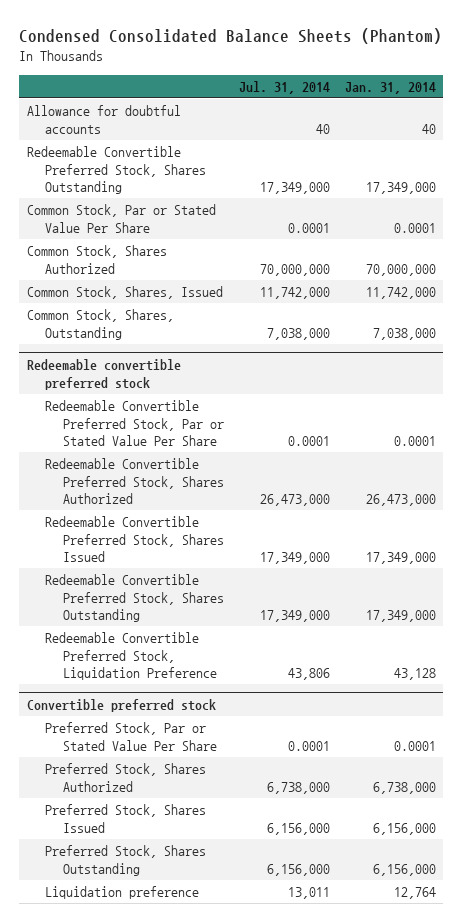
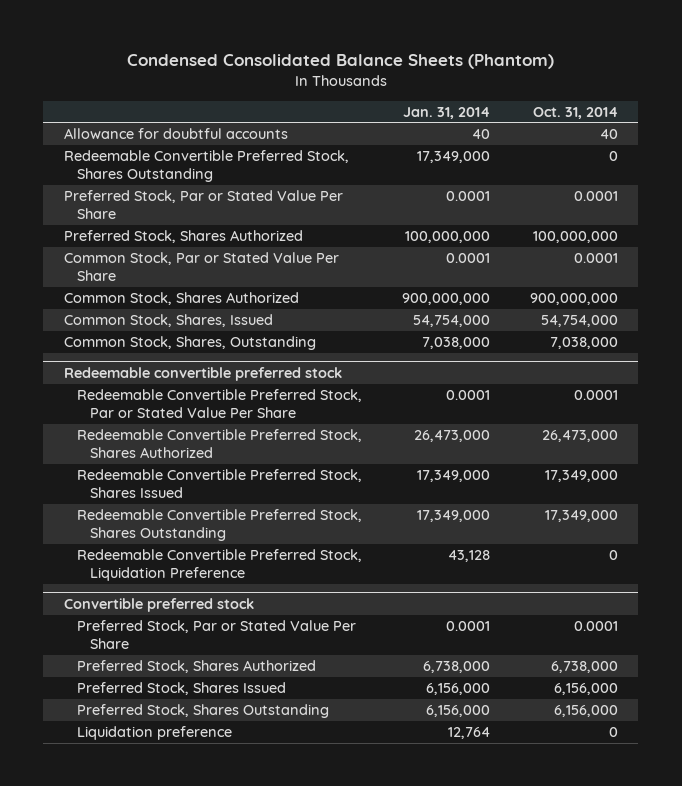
- | Jul. 31, 2014 | Jan. 31, 2014
+ | Jan. 31, 2014 | Oct. 31, 2014
+ Preferred Stock, Par or Stated Value Per Share | 0.0001 | 0.0001
+ Preferred Stock, Shares Authorized | 100,000,000 | 100,000,000
- Common Stock, Shares Authorized | 70,000,000 | 70,000,000
- Common Stock, Shares, Issued | 11,742,000 | 11,742,000
+ Common Stock, Shares Authorized | 900,000,000 | 900,000,000
+ Common Stock, Shares, Issued | 54,754,000 | 54,754,000

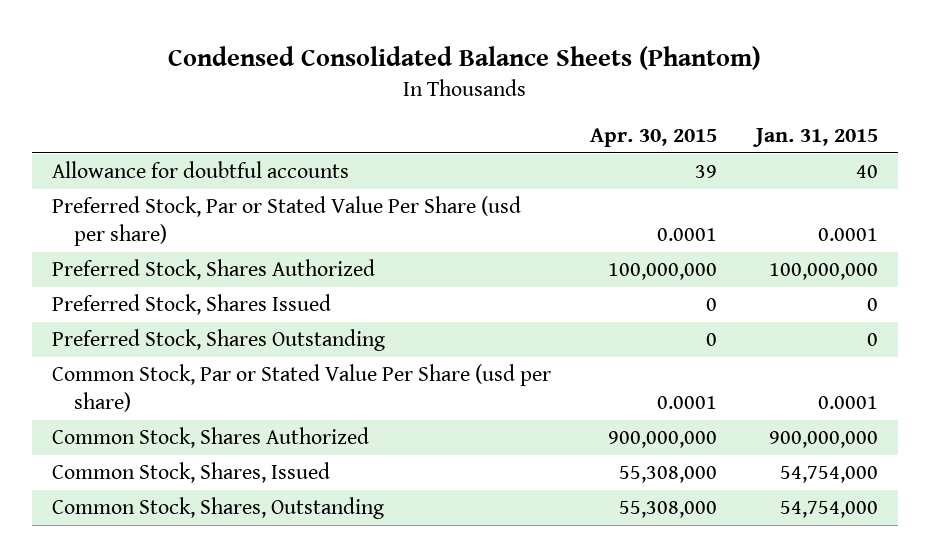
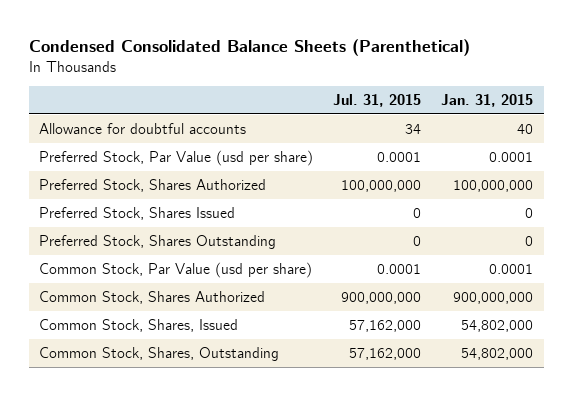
- Condensed Consolidated Balance Sheets (Phantom)
+ Condensed Consolidated Balance Sheets (Parenthetical)
- | Apr. 30, 2015 | Jan. 31, 2015
+ | Jul. 31, 2015 | Jan. 31, 2015
- Preferred Stock, Par or Stated Value Per Share (usd per share) | 0.0001 | 0.0001
+ Preferred Stock, Par Value (usd per share) | 0.0001 | 0.0001
- Common Stock, Par or Stated Value Per Share (usd per share) | 0.0001 | 0.0001
+ Common Stock, Par Value (usd per share) | 0.0001 | 0.0001
- Common Stock, Shares, Issued | 55,308,000 | 54,754,000
- Common Stock, Shares, Outstanding | 55,308,000 | 54,754,000
+ Common Stock, Shares, Issued | 57,162,000 | 54,802,000
+ Common Stock, Shares, Outstanding | 57,162,000 | 54,802,000

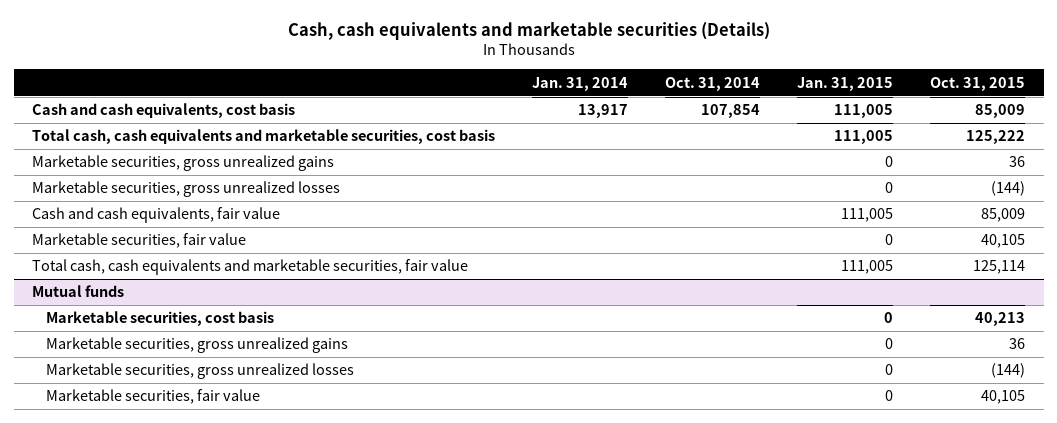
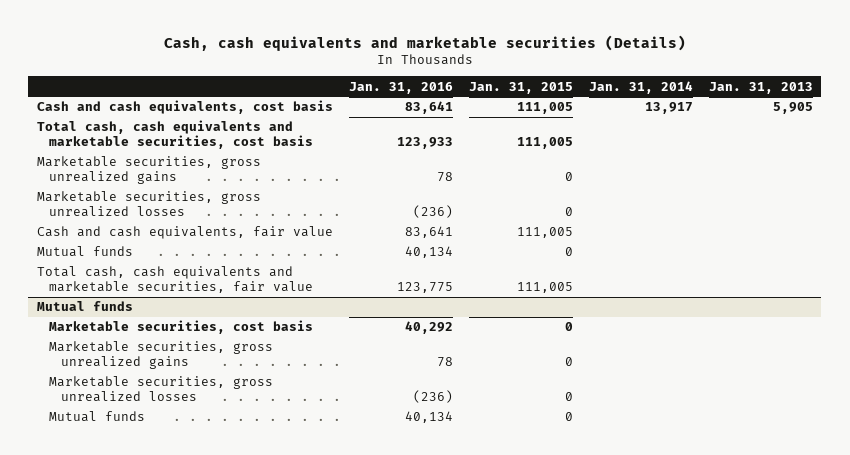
- | Jan. 31, 2014 | Oct. 31, 2014 | Jan. 31, 2015 | Oct. 31, 2015
+ | Jan. 31, 2016 | Jan. 31, 2015 | Jan. 31, 2014 | Jan. 31, 2013
- Marketable securities, fair value | | | 0 | 40,105
+ Mutual funds | 40,134 | 0 | |
@ Mutual funds
- Marketable securities, fair value | | | 0 | 40,105
+ Mutual funds | 40,134 | 0 | |

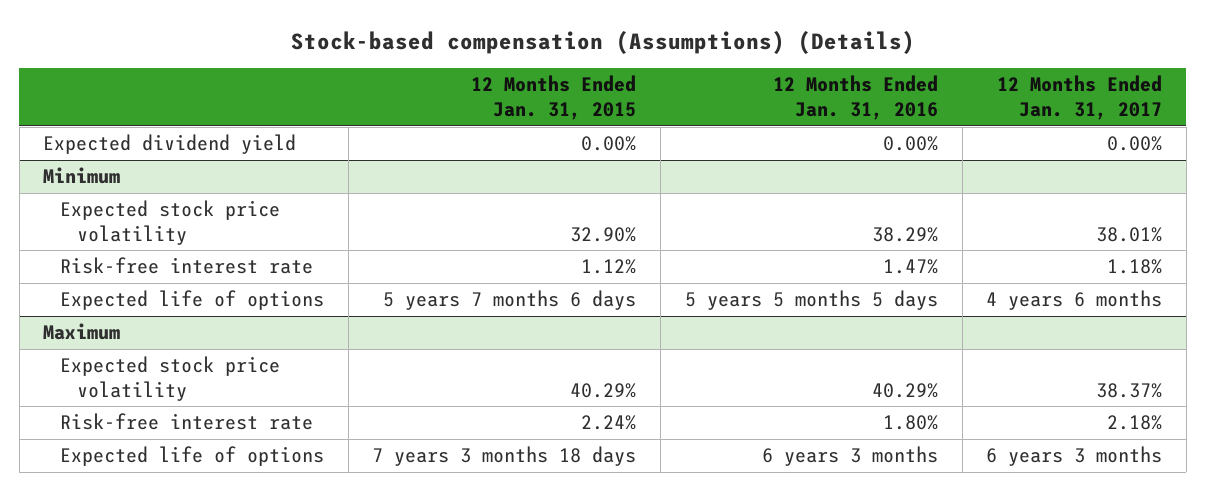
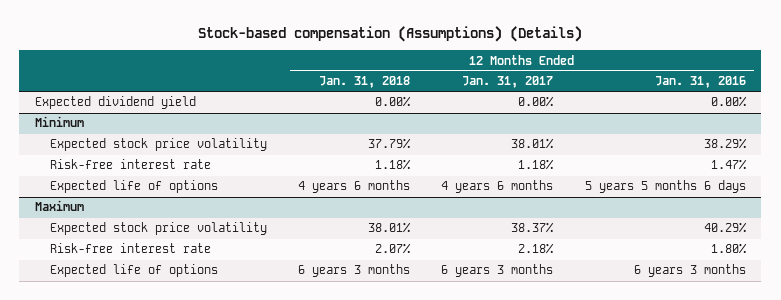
- | 12 Months Ended Jan. 31, 2015 | 12 Months Ended Jan. 31, 2016 | 12 Months Ended Jan. 31, 2017
+ | 12 Months Ended Jan. 31, 2018 | 12 Months Ended Jan. 31, 2017 | 12 Months Ended Jan. 31, 2016
@ Minimum
- Expected life of options | 5 years 7 months 6 days | 5 years 5 months 5 days | 4 years 6 months
+ Expected life of options | 4 years 6 months | 4 years 6 months | 5 years 5 months 6 days

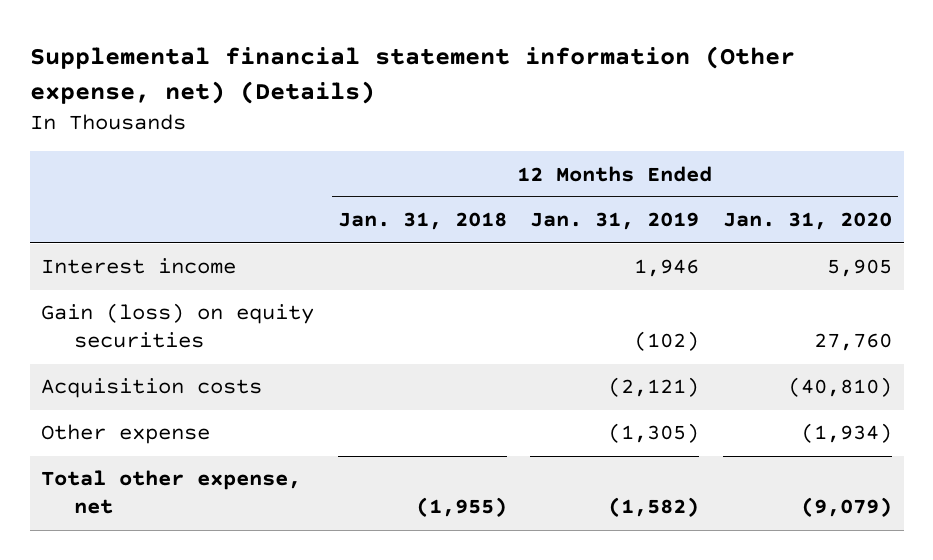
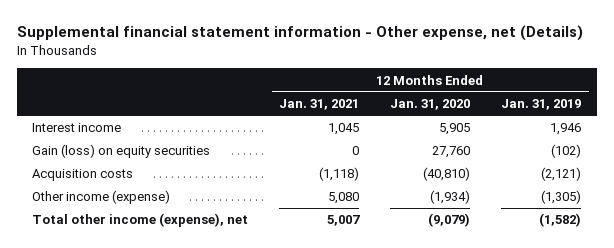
- Supplemental financial statement information (Other expense, net) (Details)
+ Supplemental financial statement information - Other expense, net (Details)
- | 12 Months Ended Jan. 31, 2018 | 12 Months Ended Jan. 31, 2019 | 12 Months Ended Jan. 31, 2020
+ | 12 Months Ended Jan. 31, 2021 | 12 Months Ended Jan. 31, 2020 | 12 Months Ended Jan. 31, 2019
- Other expense | | (1,305) | (1,934)
- Total other expense, net | (1,955) | (1,582) | (9,079)
+ Other income (expense) | 5,080 | (1,934) | (1,305)
+ Total other income (expense), net | 5,007 | (9,079) | (1,582)

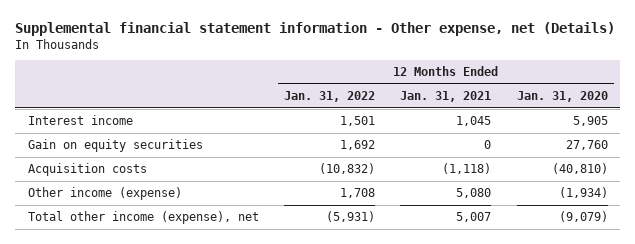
- | 12 Months Ended Jan. 31, 2021 | 12 Months Ended Jan. 31, 2020 | 12 Months Ended Jan. 31, 2019
+ | 12 Months Ended Jan. 31, 2022 | 12 Months Ended Jan. 31, 2021 | 12 Months Ended Jan. 31, 2020
- Gain (loss) on equity securities | 0 | 27,760 | (102)
+ Gain on equity securities | 1,692 | 0 | 27,760

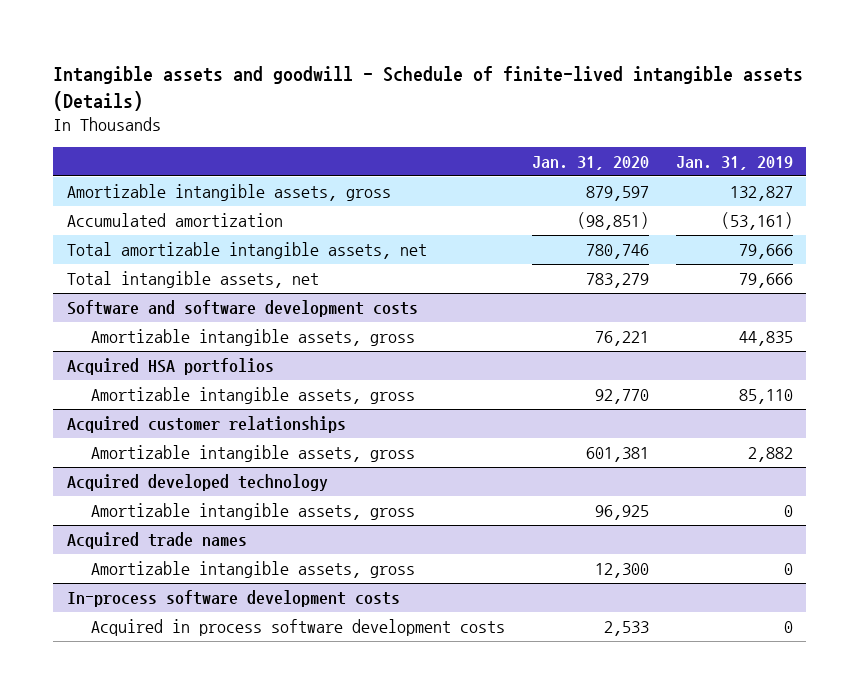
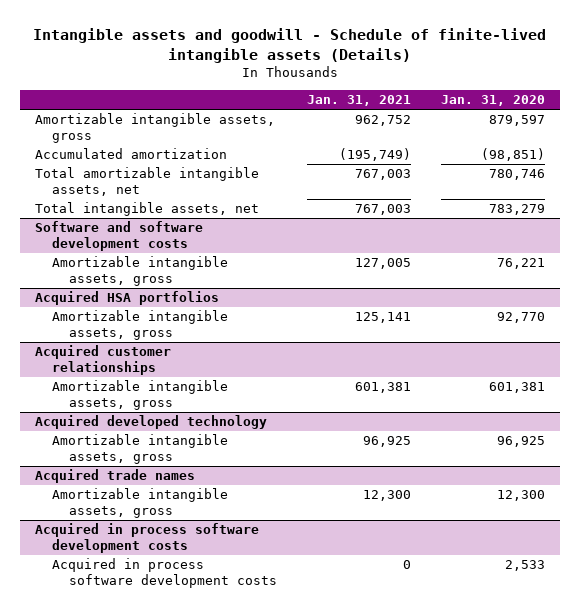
- | Jan. 31, 2020 | Jan. 31, 2019
+ | Jan. 31, 2021 | Jan. 31, 2020
- In-process software development costs
+ Acquired in process software development costs

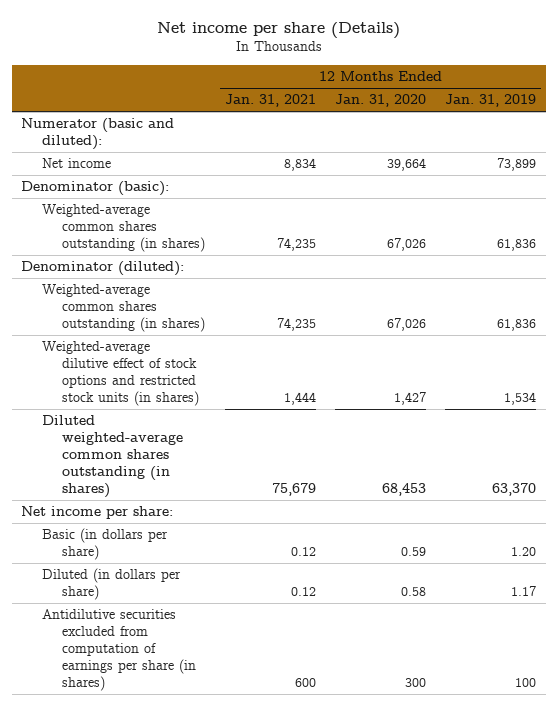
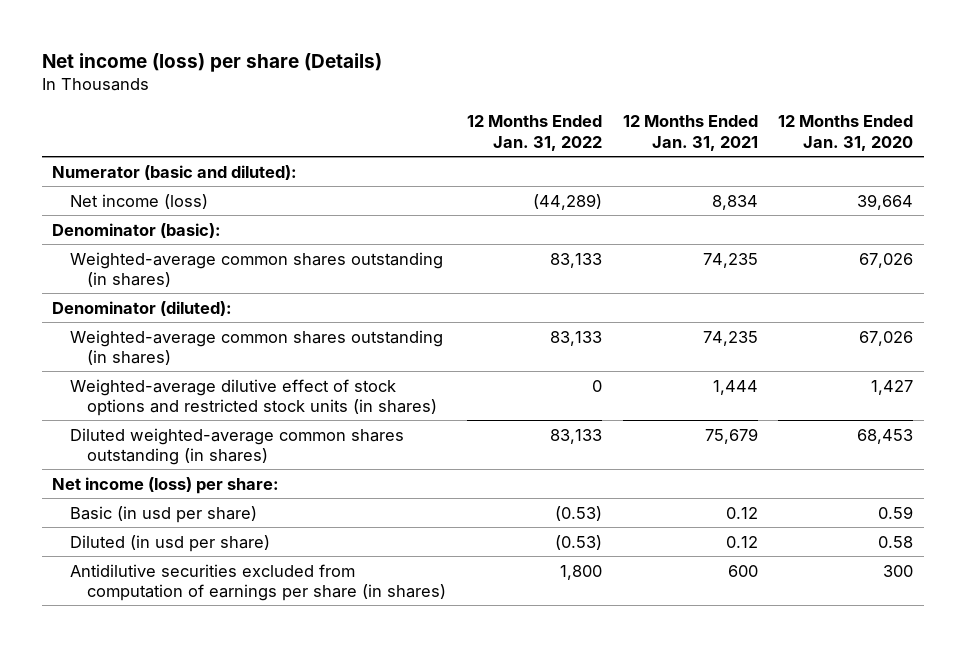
- Net income per share (Details)
+ Net income (loss) per share (Details)
- | 12 Months Ended Jan. 31, 2021 | 12 Months Ended Jan. 31, 2020 | 12 Months Ended Jan. 31, 2019
+ | 12 Months Ended Jan. 31, 2022 | 12 Months Ended Jan. 31, 2021 | 12 Months Ended Jan. 31, 2020
- Net income | 8,834 | 39,664 | 73,899
+ Net income (loss) | (44,289) | 8,834 | 39,664
- Net income per share:
- Basic (in dollars per share) | 0.12 | 0.59 | 1.20
- Diluted (in dollars per share) | 0.12 | 0.58 | 1.17
+ Net income (loss) per share:
+ Basic (in usd per share) | (0.53) | 0.12 | 0.59
+ Diluted (in usd per share) | (0.53) | 0.12 | 0.58

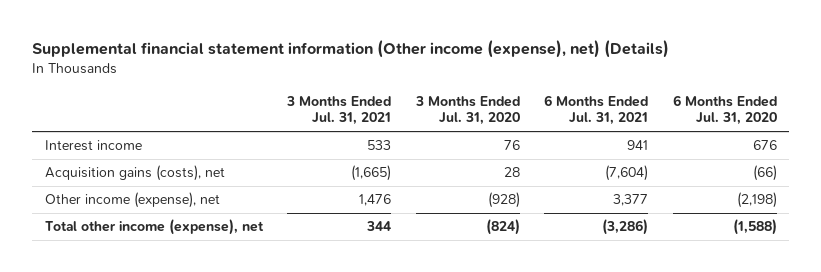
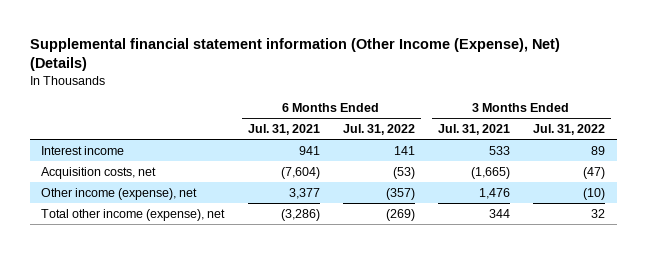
- Supplemental financial statement information (Other income (expense), net) (Details)
+ Supplemental financial statement information (Other Income (Expense), Net) (Details)
- | 3 Months Ended Jul. 31, 2021 | 3 Months Ended Jul. 31, 2020 | 6 Months Ended Jul. 31, 2021 | 6 Months Ended Jul. 31, 2020
+ | 6 Months Ended Jul. 31, 2021 | 6 Months Ended Jul. 31, 2022 | 3 Months Ended Jul. 31, 2021 | 3 Months Ended Jul. 31, 2022
- Acquisition gains (costs), net | (1,665) | 28 | (7,604) | (66)
+ Acquisition costs, net | (7,604) | (53) | (1,665) | (47)

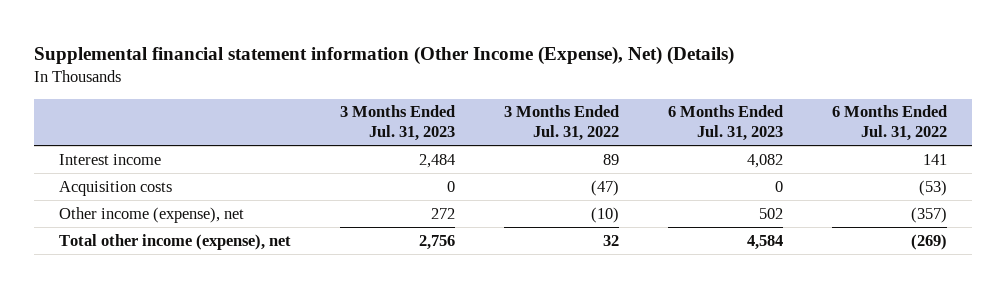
- | 6 Months Ended Jul. 31, 2021 | 6 Months Ended Jul. 31, 2022 | 3 Months Ended Jul. 31, 2021 | 3 Months Ended Jul. 31, 2022
+ | 3 Months Ended Jul. 31, 2023 | 3 Months Ended Jul. 31, 2022 | 6 Months Ended Jul. 31, 2023 | 6 Months Ended Jul. 31, 2022
- Acquisition costs, net | (7,604) | (53) | (1,665) | (47)
+ Acquisition costs | 0 | (47) | 0 | (53)

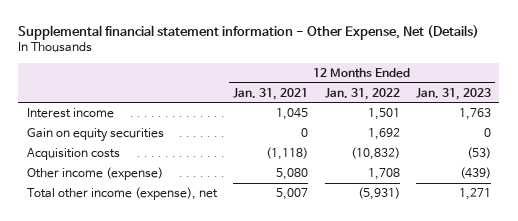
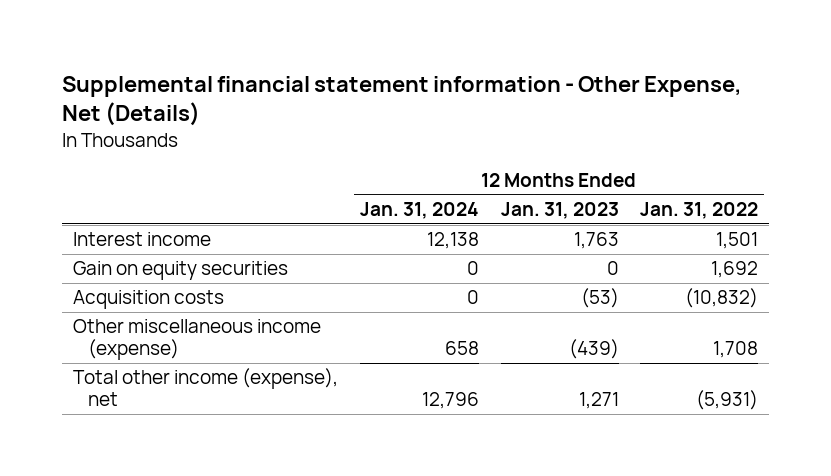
- | 12 Months Ended Jan. 31, 2021 | 12 Months Ended Jan. 31, 2022 | 12 Months Ended Jan. 31, 2023
+ | 12 Months Ended Jan. 31, 2024 | 12 Months Ended Jan. 31, 2023 | 12 Months Ended Jan. 31, 2022
- Other income (expense) | 5,080 | 1,708 | (439)
+ Other miscellaneous income (expense) | 658 | (439) | 1,708

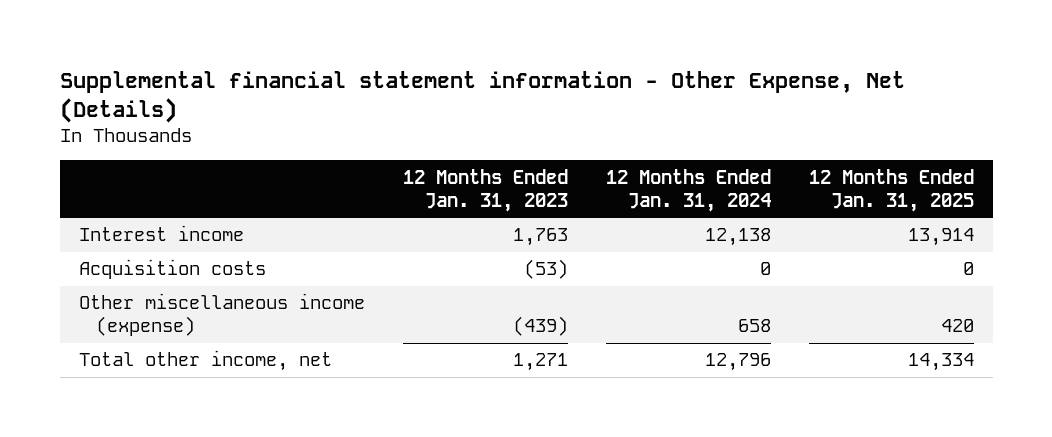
- | 12 Months Ended Jan. 31, 2024 | 12 Months Ended Jan. 31, 2023 | 12 Months Ended Jan. 31, 2022
+ | 12 Months Ended Jan. 31, 2023 | 12 Months Ended Jan. 31, 2024 | 12 Months Ended Jan. 31, 2025
- Gain on equity securities | 0 | 0 | 1,692
- Total other income (expense), net | 12,796 | 1,271 | (5,931)
+ Total other income, net | 1,271 | 12,796 | 14,334

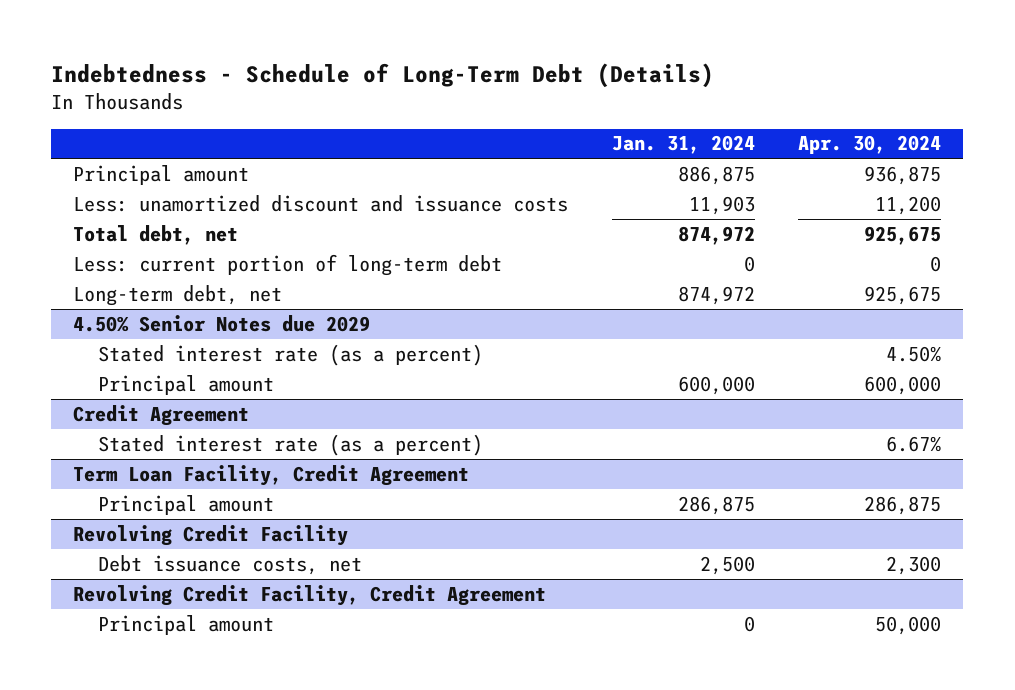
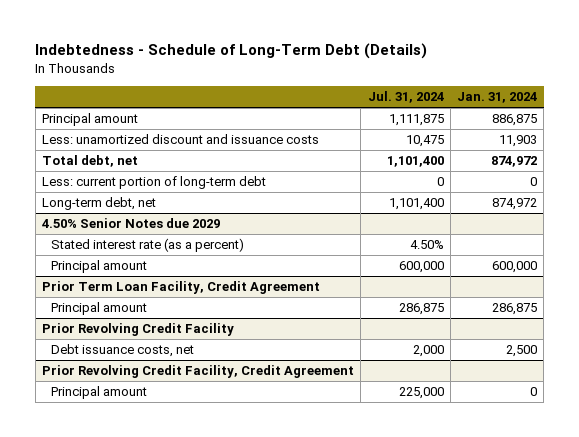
- | Jan. 31, 2024 | Apr. 30, 2024
+ | Jul. 31, 2024 | Jan. 31, 2024
- Credit Agreement
- Stated interest rate (as a percent) | | 6.67%
- Term Loan Facility, Credit Agreement
+ Prior Term Loan Facility, Credit Agreement
- Revolving Credit Facility
+ Prior Revolving Credit Facility
- Revolving Credit Facility, Credit Agreement
+ Prior Revolving Credit Facility, Credit Agreement

